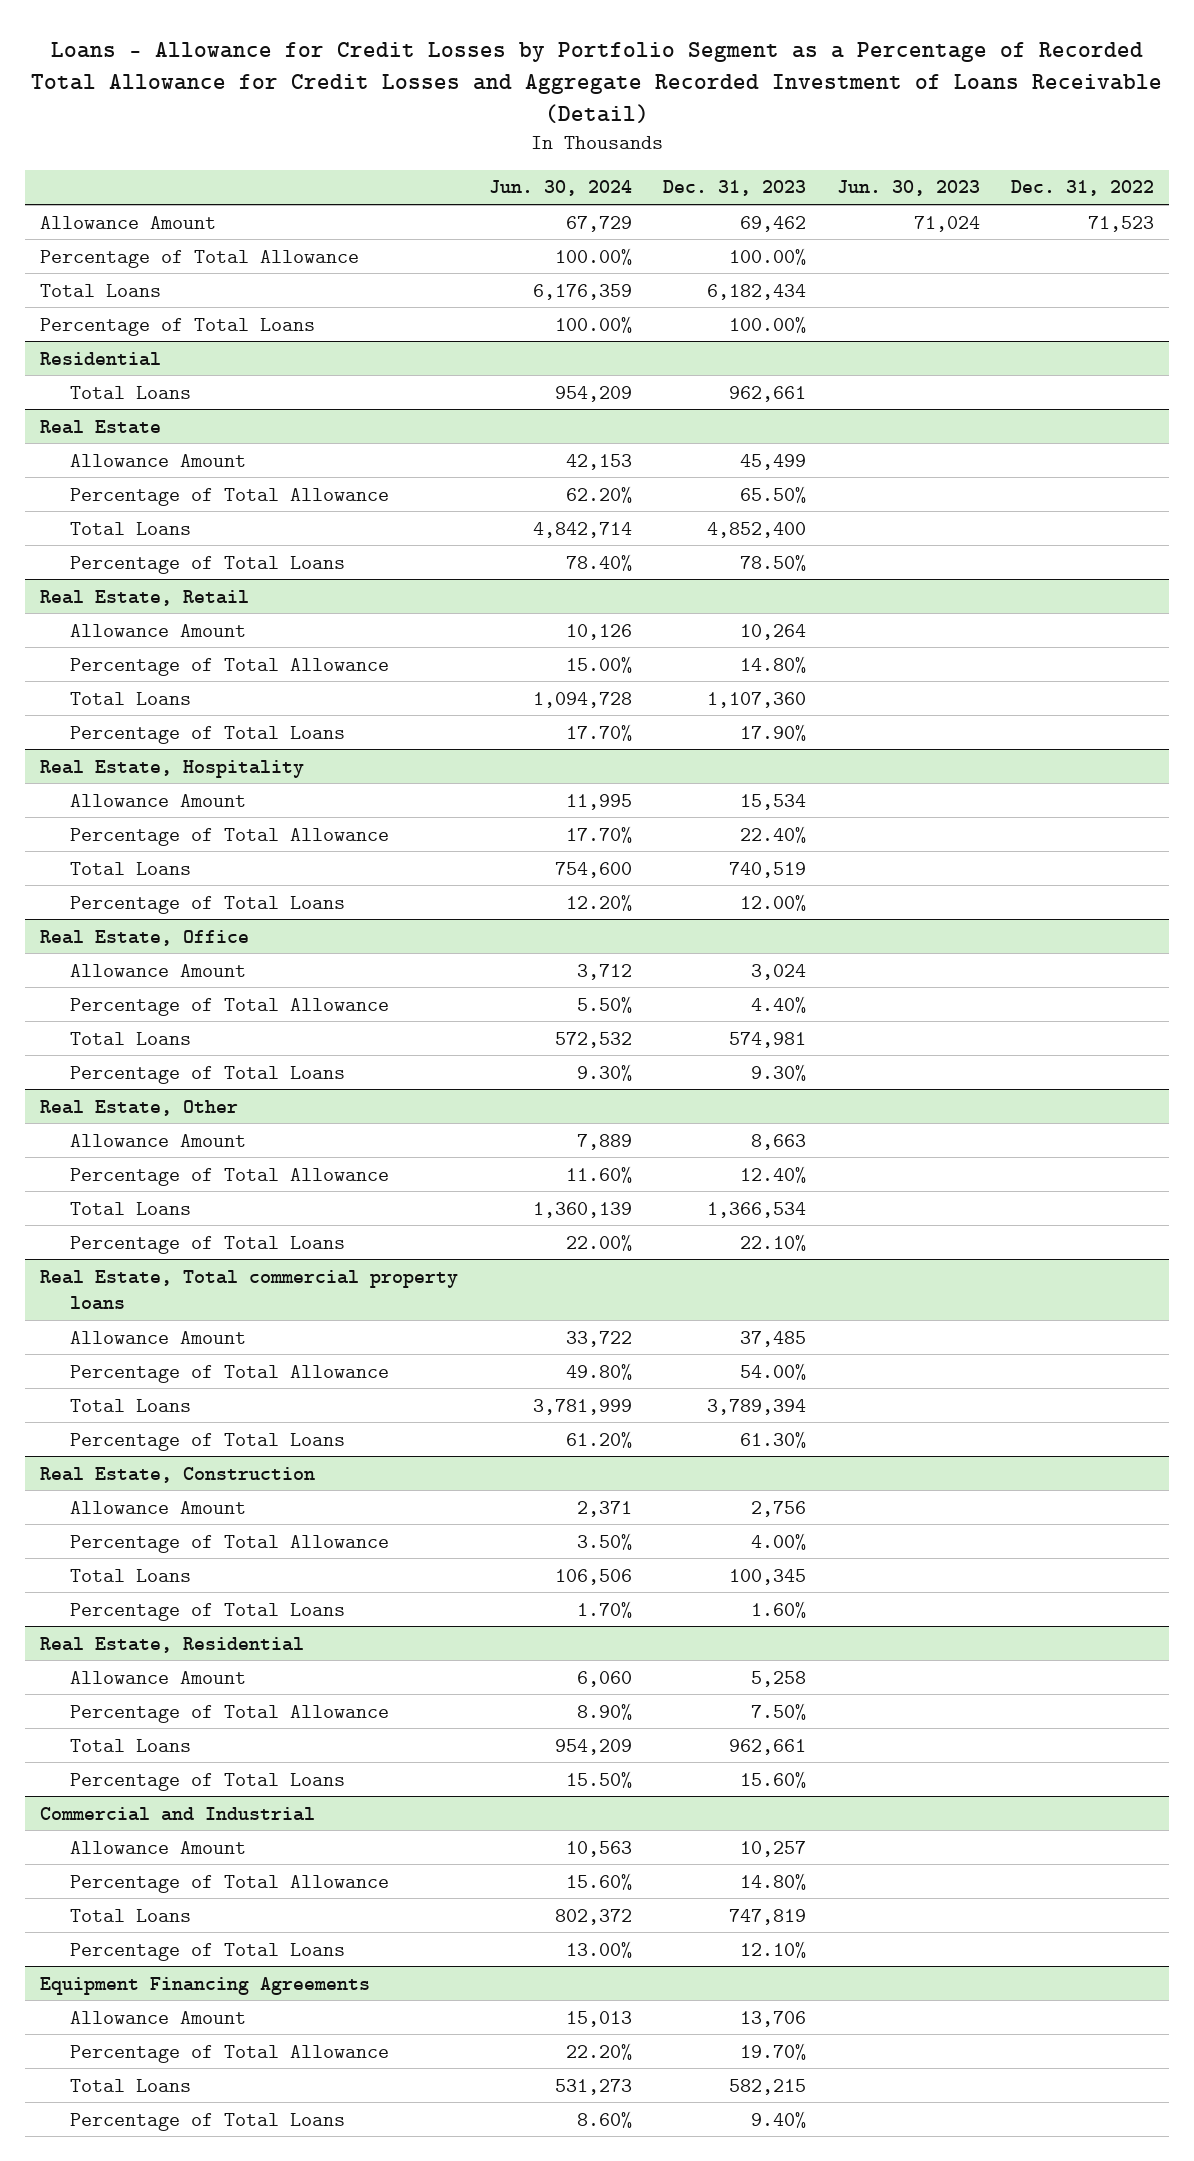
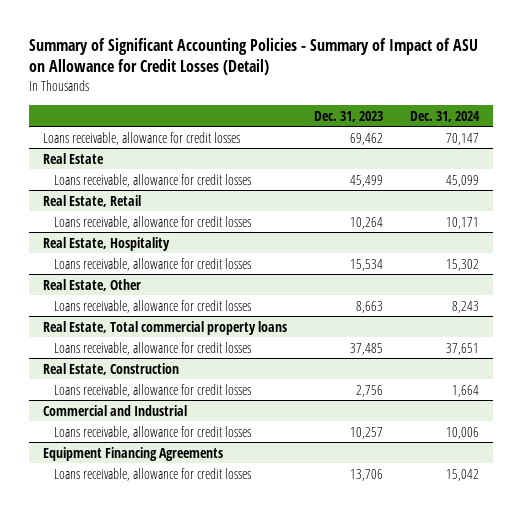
- Loans - Allowance for Credit Losses by Portfolio Segment as a Percentage of Recorded Total Allowance for Credit Losses and Aggregate Recorded Investment of Loans Receivable (Detail)
+ Summary of Significant Accounting Policies - Summary of Impact of ASU on Allowance for Credit Losses (Detail)
- | Jun. 30, 2024 | Dec. 31, 2023 | Jun. 30, 2023 | Dec. 31, 2022
+ | Dec. 31, 2023 | Dec. 31, 2024
- Allowance Amount | 67,729 | 69,462 | 71,024 | 71,523
- Percentage of Total Allowance | 100.00% | 100.00% | |
- Total Loans | 6,176,359 | 6,182,434 | |
- Percentage of Total Loans | 100.00% | 100.00% | |
- Residential
- Total Loans | 954,209 | 962,661 | |
+ Loans receivable, allowance for credit losses | 69,462 | 70,147
@ Real Estate
- Allowance Amount | 42,153 | 45,499 | |
- Percentage of Total Allowance | 62.20% | 65.50% | |
- Total Loans | 4,842,714 | 4,852,400 | |
- Percentage of Total Loans | 78.40% | 78.50% | |
+ Loans receivable, allowance for credit losses | 45,499 | 45,099
@ Real Estate, Retail
- Allowance Amount | 10,126 | 10,264 | |
- Percentage of Total Allowance | 15.00% | 14.80% | |
- Total Loans | 1,094,728 | 1,107,360 | |
- Percentage of Total Loans | 17.70% | 17.90% | |
+ Loans receivable, allowance for credit losses | 10,264 | 10,171
@ Real Estate, Hospitality
- Allowance Amount | 11,995 | 15,534 | |
- Percentage of Total Allowance | 17.70% | 22.40% | |
- Total Loans | 754,600 | 740,519 | |
- Percentage of Total Loans | 12.20% | 12.00% | |
- Real Estate, Office
- Allowance Amount | 3,712 | 3,024 | |
- Percentage of Total Allowance | 5.50% | 4.40% | |
- Total Loans | 572,532 | 574,981 | |
- Percentage of Total Loans | 9.30% | 9.30% | |
@ Real Estate, Hospitality
+ Loans receivable, allowance for credit losses | 15,534 | 15,302
@ Real Estate, Other
- Allowance Amount | 7,889 | 8,663 | |
- Percentage of Total Allowance | 11.60% | 12.40% | |
- Total Loans | 1,360,139 | 1,366,534 | |
- Percentage of Total Loans | 22.00% | 22.10% | |
+ Loans receivable, allowance for credit losses | 8,663 | 8,243
@ Real Estate, Total commercial property loans
- Allowance Amount | 33,722 | 37,485 | |
- Percentage of Total Allowance | 49.80% | 54.00% | |
- Total Loans | 3,781,999 | 3,789,394 | |
- Percentage of Total Loans | 61.20% | 61.30% | |
+ Loans receivable, allowance for credit losses | 37,485 | 37,651
@ Real Estate, Construction
- Allowance Amount | 2,371 | 2,756 | |
- Percentage of Total Allowance | 3.50% | 4.00% | |
- Total Loans | 106,506 | 100,345 | |
- Percentage of Total Loans | 1.70% | 1.60% | |
- Real Estate, Residential
- Allowance Amount | 6,060 | 5,258 | |
- Percentage of Total Allowance | 8.90% | 7.50% | |
- Total Loans | 954,209 | 962,661 | |
- Percentage of Total Loans | 15.50% | 15.60% | |
@ Real Estate, Construction
+ Loans receivable, allowance for credit losses | 2,756 | 1,664
@ Commercial and Industrial
- Allowance Amount | 10,563 | 10,257 | |
- Percentage of Total Allowance | 15.60% | 14.80% | |
- Total Loans | 802,372 | 747,819 | |
- Percentage of Total Loans | 13.00% | 12.10% | |
+ Loans receivable, allowance for credit losses | 10,257 | 10,006
@ Equipment Financing Agreements
- Allowance Amount | 15,013 | 13,706 | |
- Percentage of Total Allowance | 22.20% | 19.70% | |
- Total Loans | 531,273 | 582,215 | |
- Percentage of Total Loans | 8.60% | 9.40% | |
+ Loans receivable, allowance for credit losses | 13,706 | 15,042

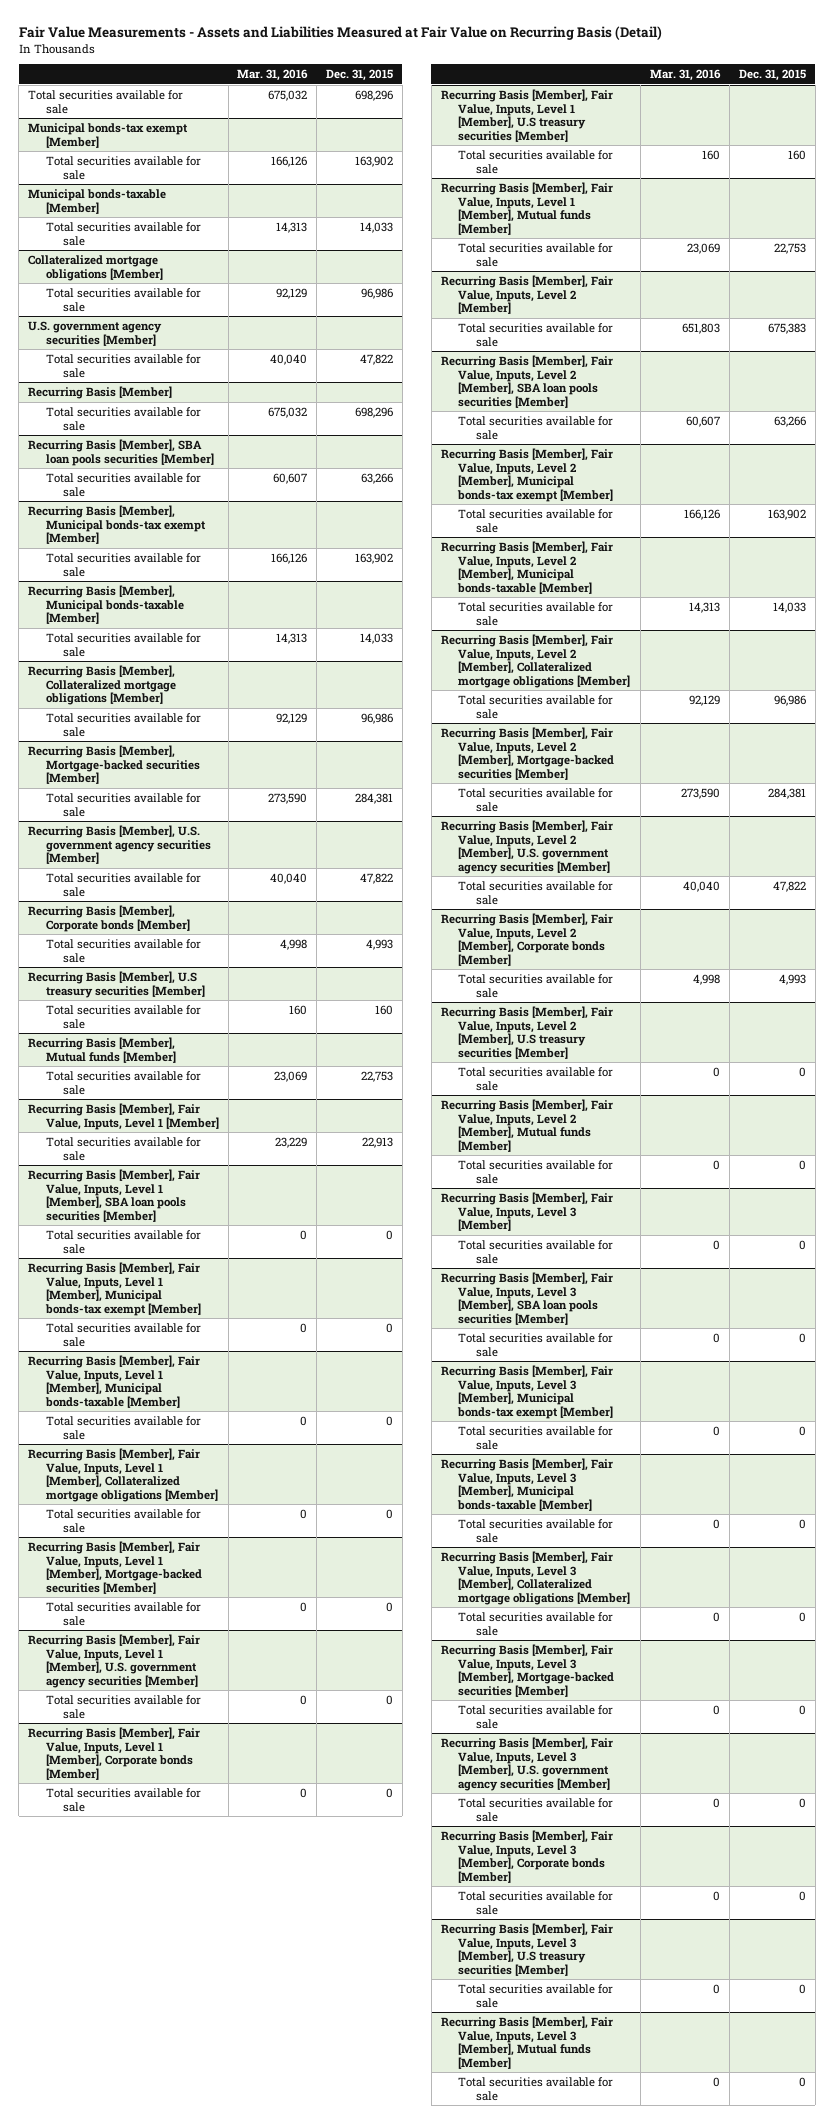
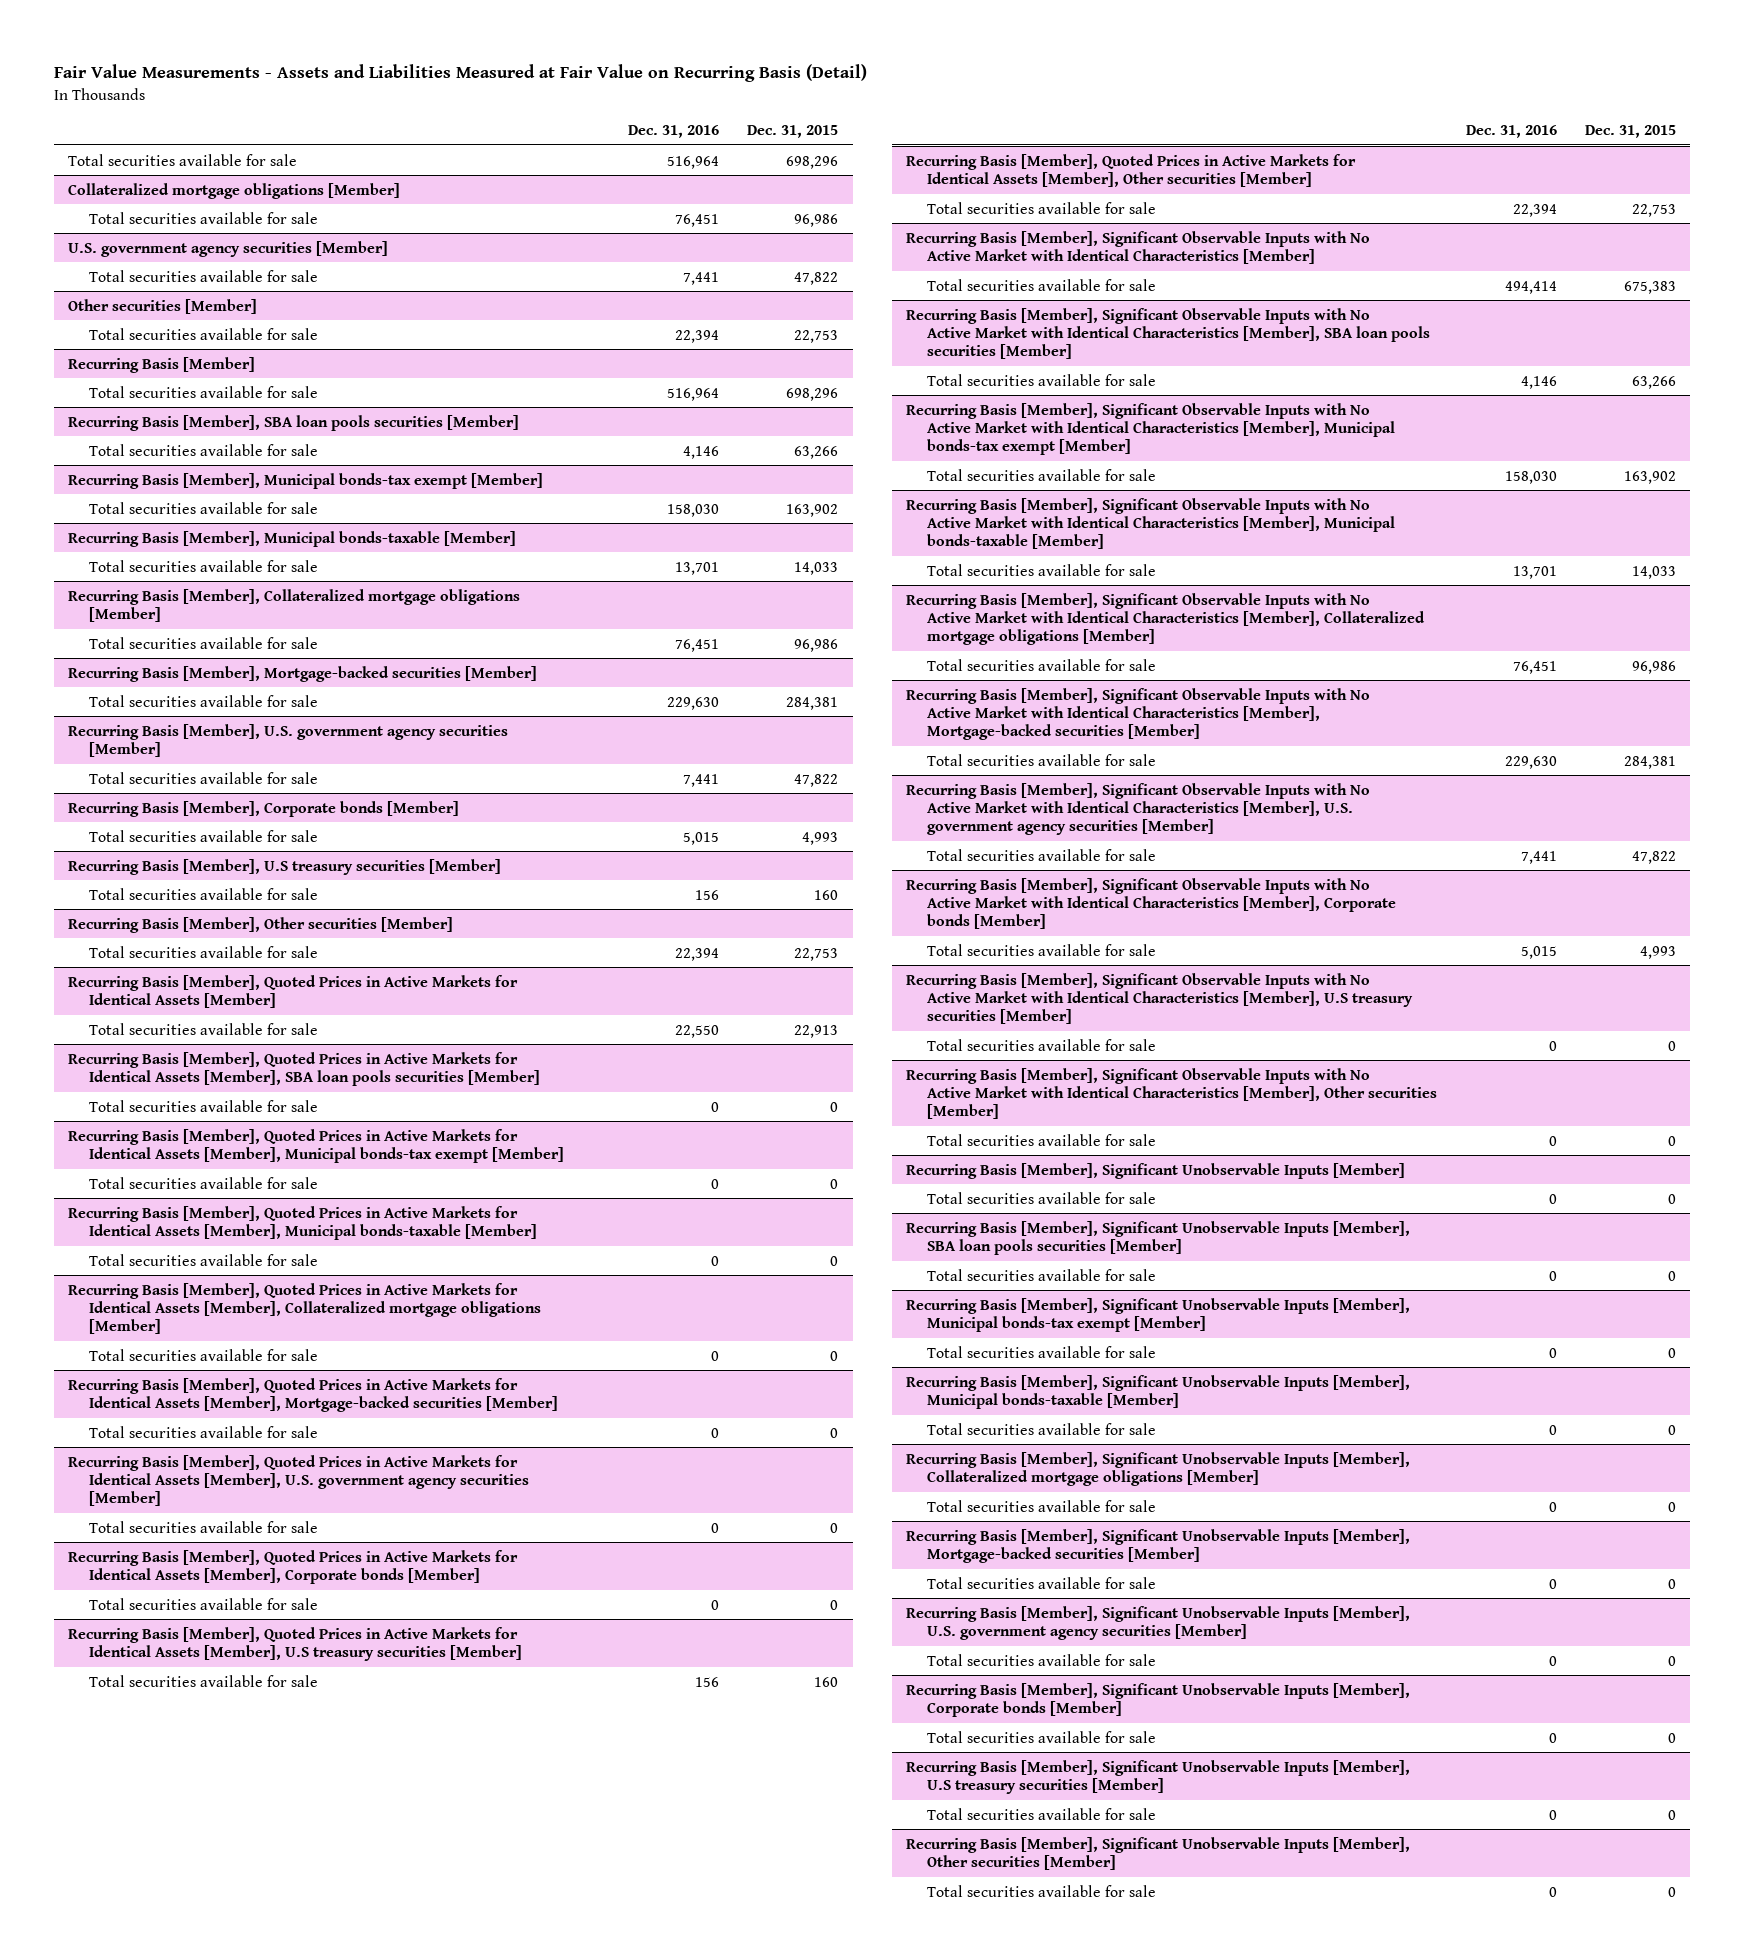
- | Mar. 31, 2016 | Dec. 31, 2015
+ | Dec. 31, 2016 | Dec. 31, 2015
- Municipal bonds-tax exempt [Member]
- Total securities available for sale | 166,126 | 163,902
- Municipal bonds-taxable [Member]
- Total securities available for sale | 14,313 | 14,033
+ Other securities [Member]
+ Total securities available for sale | 22,394 | 22,753
- Recurring Basis [Member], Mutual funds [Member]
+ Recurring Basis [Member], Other securities [Member]
- Recurring Basis [Member], Fair Value, Inputs, Level 1 [Member]
+ Recurring Basis [Member], Quoted Prices in Active Markets for Identical Assets [Member]
- Recurring Basis [Member], Fair Value, Inputs, Level 1 [Member], SBA loan pools securities [Member]
+ Recurring Basis [Member], Quoted Prices in Active Markets for Identical Assets [Member], SBA loan pools securities [Member]
- Recurring Basis [Member], Fair Value, Inputs, Level 1 [Member], Municipal bonds-tax exempt [Member]
+ Recurring Basis [Member], Quoted Prices in Active Markets for Identical Assets [Member], Municipal bonds-tax exempt [Member]
- Recurring Basis [Member], Fair Value, Inputs, Level 1 [Member], Municipal bonds-taxable [Member]
+ Recurring Basis [Member], Quoted Prices in Active Markets for Identical Assets [Member], Municipal bonds-taxable [Member]
- Recurring Basis [Member], Fair Value, Inputs, Level 1 [Member], Collateralized mortgage obligations [Member]
+ Recurring Basis [Member], Quoted Prices in Active Markets for Identical Assets [Member], Collateralized mortgage obligations [Member]
- Recurring Basis [Member], Fair Value, Inputs, Level 1 [Member], Mortgage-backed securities [Member]
+ Recurring Basis [Member], Quoted Prices in Active Markets for Identical Assets [Member], Mortgage-backed securities [Member]
- Recurring Basis [Member], Fair Value, Inputs, Level 1 [Member], U.S. government agency securities [Member]
+ Recurring Basis [Member], Quoted Prices in Active Markets for Identical Assets [Member], U.S. government agency securities [Member]
- Recurring Basis [Member], Fair Value, Inputs, Level 1 [Member], Corporate bonds [Member]
+ Recurring Basis [Member], Quoted Prices in Active Markets for Identical Assets [Member], Corporate bonds [Member]
- Recurring Basis [Member], Fair Value, Inputs, Level 1 [Member], U.S treasury securities [Member]
+ Recurring Basis [Member], Quoted Prices in Active Markets for Identical Assets [Member], U.S treasury securities [Member]
- Recurring Basis [Member], Fair Value, Inputs, Level 1 [Member], Mutual funds [Member]
+ Recurring Basis [Member], Quoted Prices in Active Markets for Identical Assets [Member], Other securities [Member]
- Recurring Basis [Member], Fair Value, Inputs, Level 2 [Member]
+ Recurring Basis [Member], Significant Observable Inputs with No Active Market with Identical Characteristics [Member]
- Recurring Basis [Member], Fair Value, Inputs, Level 2 [Member], SBA loan pools securities [Member]
+ Recurring Basis [Member], Significant Observable Inputs with No Active Market with Identical Characteristics [Member], SBA loan pools securities [Member]
- Recurring Basis [Member], Fair Value, Inputs, Level 2 [Member], Municipal bonds-tax exempt [Member]
+ Recurring Basis [Member], Significant Observable Inputs with No Active Market with Identical Characteristics [Member], Municipal bonds-tax exempt [Member]
- Recurring Basis [Member], Fair Value, Inputs, Level 2 [Member], Municipal bonds-taxable [Member]
+ Recurring Basis [Member], Significant Observable Inputs with No Active Market with Identical Characteristics [Member], Municipal bonds-taxable [Member]
- Recurring Basis [Member], Fair Value, Inputs, Level 2 [Member], Collateralized mortgage obligations [Member]
+ Recurring Basis [Member], Significant Observable Inputs with No Active Market with Identical Characteristics [Member], Collateralized mortgage obligations [Member]
- Recurring Basis [Member], Fair Value, Inputs, Level 2 [Member], Mortgage-backed securities [Member]
+ Recurring Basis [Member], Significant Observable Inputs with No Active Market with Identical Characteristics [Member], Mortgage-backed securities [Member]
- Recurring Basis [Member], Fair Value, Inputs, Level 2 [Member], U.S. government agency securities [Member]
+ Recurring Basis [Member], Significant Observable Inputs with No Active Market with Identical Characteristics [Member], U.S. government agency securities [Member]
- Recurring Basis [Member], Fair Value, Inputs, Level 2 [Member], Corporate bonds [Member]
+ Recurring Basis [Member], Significant Observable Inputs with No Active Market with Identical Characteristics [Member], Corporate bonds [Member]
- Recurring Basis [Member], Fair Value, Inputs, Level 2 [Member], U.S treasury securities [Member]
+ Recurring Basis [Member], Significant Observable Inputs with No Active Market with Identical Characteristics [Member], U.S treasury securities [Member]
- Recurring Basis [Member], Fair Value, Inputs, Level 2 [Member], Mutual funds [Member]
+ Recurring Basis [Member], Significant Observable Inputs with No Active Market with Identical Characteristics [Member], Other securities [Member]
- Recurring Basis [Member], Fair Value, Inputs, Level 3 [Member]
+ Recurring Basis [Member], Significant Unobservable Inputs [Member]
- Recurring Basis [Member], Fair Value, Inputs, Level 3 [Member], SBA loan pools securities [Member]
+ Recurring Basis [Member], Significant Unobservable Inputs [Member], SBA loan pools securities [Member]
- Recurring Basis [Member], Fair Value, Inputs, Level 3 [Member], Municipal bonds-tax exempt [Member]
+ Recurring Basis [Member], Significant Unobservable Inputs [Member], Municipal bonds-tax exempt [Member]
- Recurring Basis [Member], Fair Value, Inputs, Level 3 [Member], Municipal bonds-taxable [Member]
+ Recurring Basis [Member], Significant Unobservable Inputs [Member], Municipal bonds-taxable [Member]
- Recurring Basis [Member], Fair Value, Inputs, Level 3 [Member], Collateralized mortgage obligations [Member]
+ Recurring Basis [Member], Significant Unobservable Inputs [Member], Collateralized mortgage obligations [Member]
- Recurring Basis [Member], Fair Value, Inputs, Level 3 [Member], Mortgage-backed securities [Member]
+ Recurring Basis [Member], Significant Unobservable Inputs [Member], Mortgage-backed securities [Member]
- Recurring Basis [Member], Fair Value, Inputs, Level 3 [Member], U.S. government agency securities [Member]
+ Recurring Basis [Member], Significant Unobservable Inputs [Member], U.S. government agency securities [Member]
- Recurring Basis [Member], Fair Value, Inputs, Level 3 [Member], Corporate bonds [Member]
+ Recurring Basis [Member], Significant Unobservable Inputs [Member], Corporate bonds [Member]
- Recurring Basis [Member], Fair Value, Inputs, Level 3 [Member], U.S treasury securities [Member]
+ Recurring Basis [Member], Significant Unobservable Inputs [Member], U.S treasury securities [Member]
- Recurring Basis [Member], Fair Value, Inputs, Level 3 [Member], Mutual funds [Member]
+ Recurring Basis [Member], Significant Unobservable Inputs [Member], Other securities [Member]

